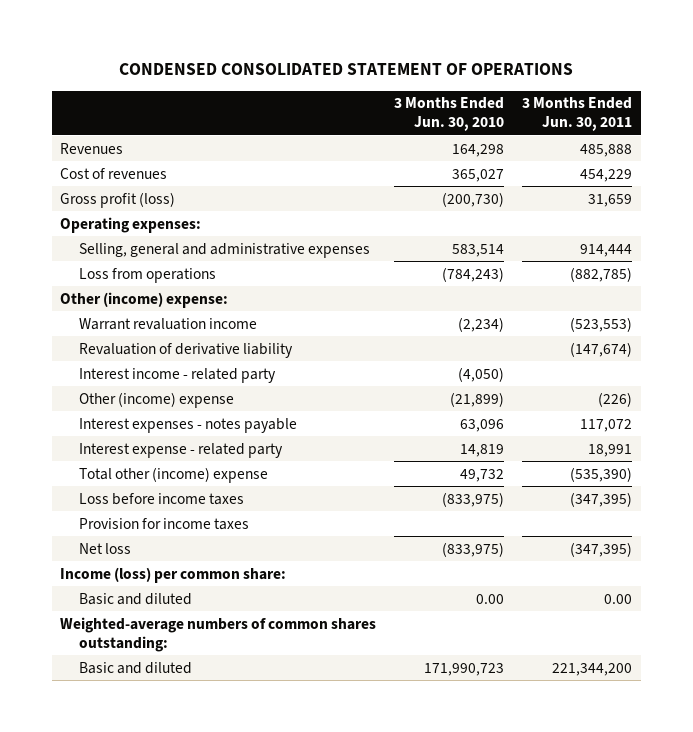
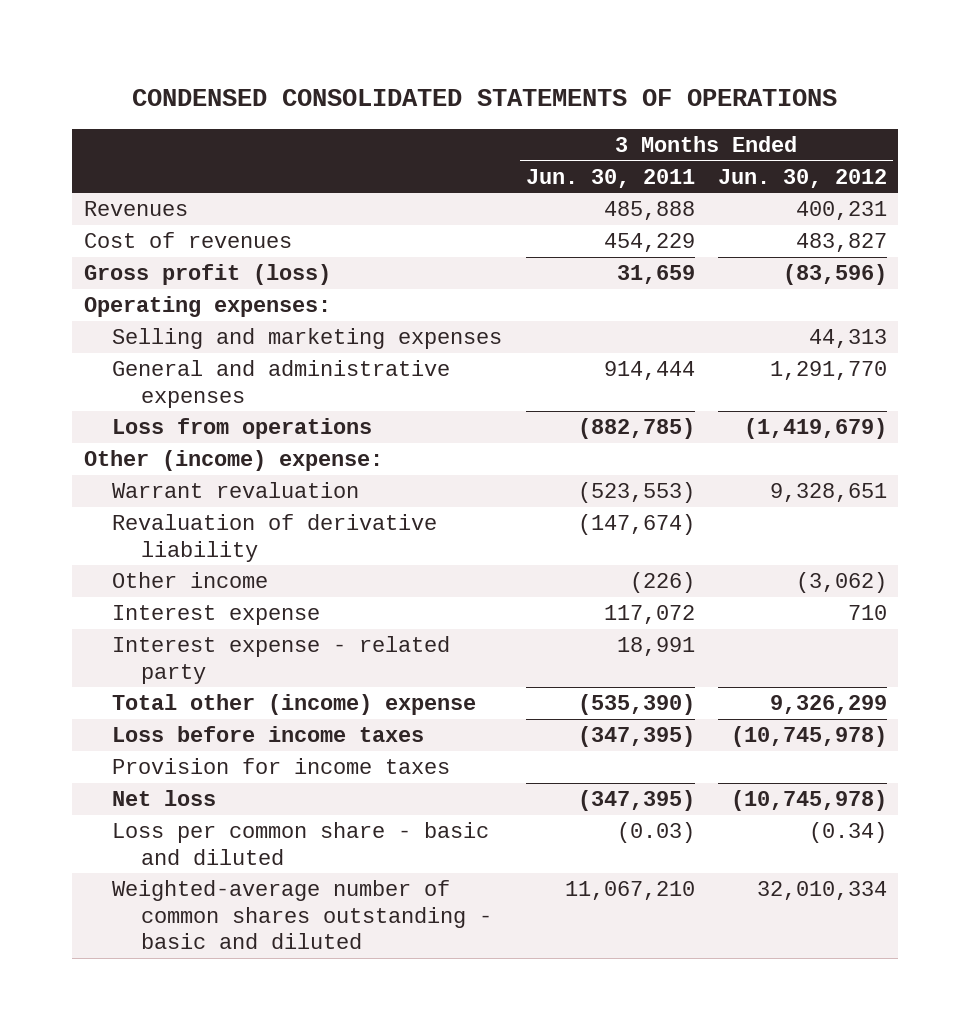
- CONDENSED CONSOLIDATED STATEMENT OF OPERATIONS
+ CONDENSED CONSOLIDATED STATEMENTS OF OPERATIONS
- | 3 Months Ended Jun. 30, 2010 | 3 Months Ended Jun. 30, 2011
+ | 3 Months Ended Jun. 30, 2011 | 3 Months Ended Jun. 30, 2012
- Selling, general and administrative expenses | 583,514 | 914,444
+ Selling and marketing expenses | | 44,313
+ General and administrative expenses | 914,444 | 1,291,770
- Warrant revaluation income | (2,234) | (523,553)
+ Warrant revaluation | (523,553) | 9,328,651
- Interest income - related party | (4,050) |
- Other (income) expense | (21,899) | (226)
- Interest expenses - notes payable | 63,096 | 117,072
+ Other income | (226) | (3,062)
+ Interest expense | 117,072 | 710
- Income (loss) per common share:
- Basic and diluted | 0.00 | 0.00
- Weighted-average numbers of common shares outstanding:
- Basic and diluted | 171,990,723 | 221,344,200
+ Loss per common share - basic and diluted | (0.03) | (0.34)
+ Weighted-average number of common shares outstanding - basic and diluted | 11,067,210 | 32,010,334

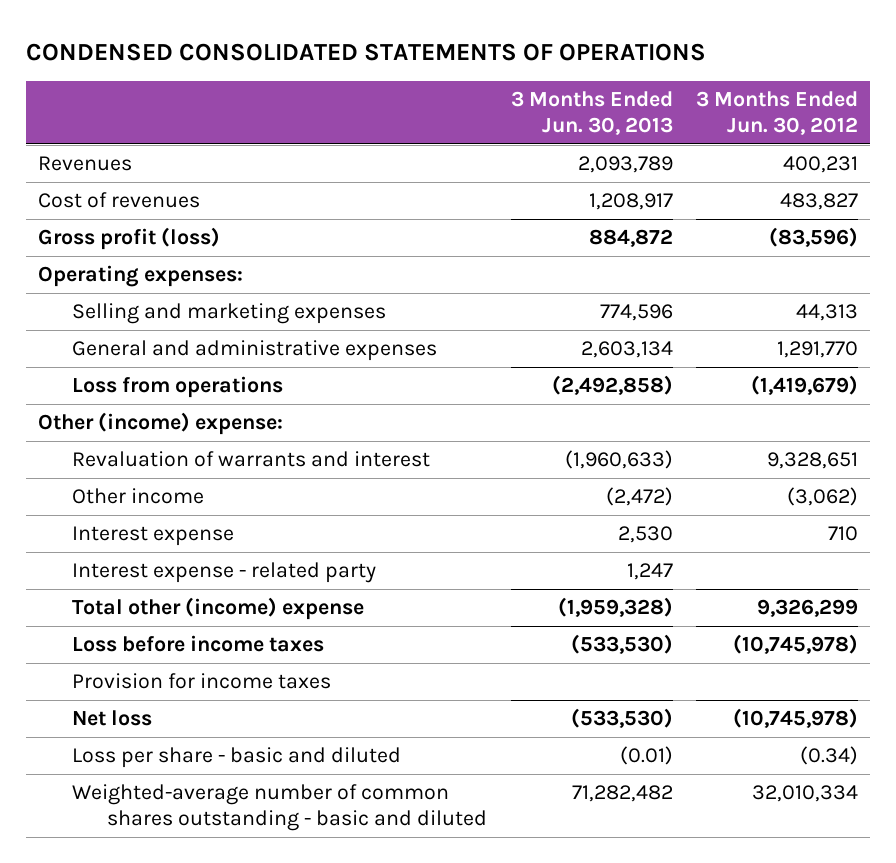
- | 3 Months Ended Jun. 30, 2011 | 3 Months Ended Jun. 30, 2012
+ | 3 Months Ended Jun. 30, 2013 | 3 Months Ended Jun. 30, 2012
- Warrant revaluation | (523,553) | 9,328,651
- Revaluation of derivative liability | (147,674) |
+ Revaluation of warrants and interest | (1,960,633) | 9,328,651
- Loss per common share - basic and diluted | (0.03) | (0.34)
+ Loss per share - basic and diluted | (0.01) | (0.34)

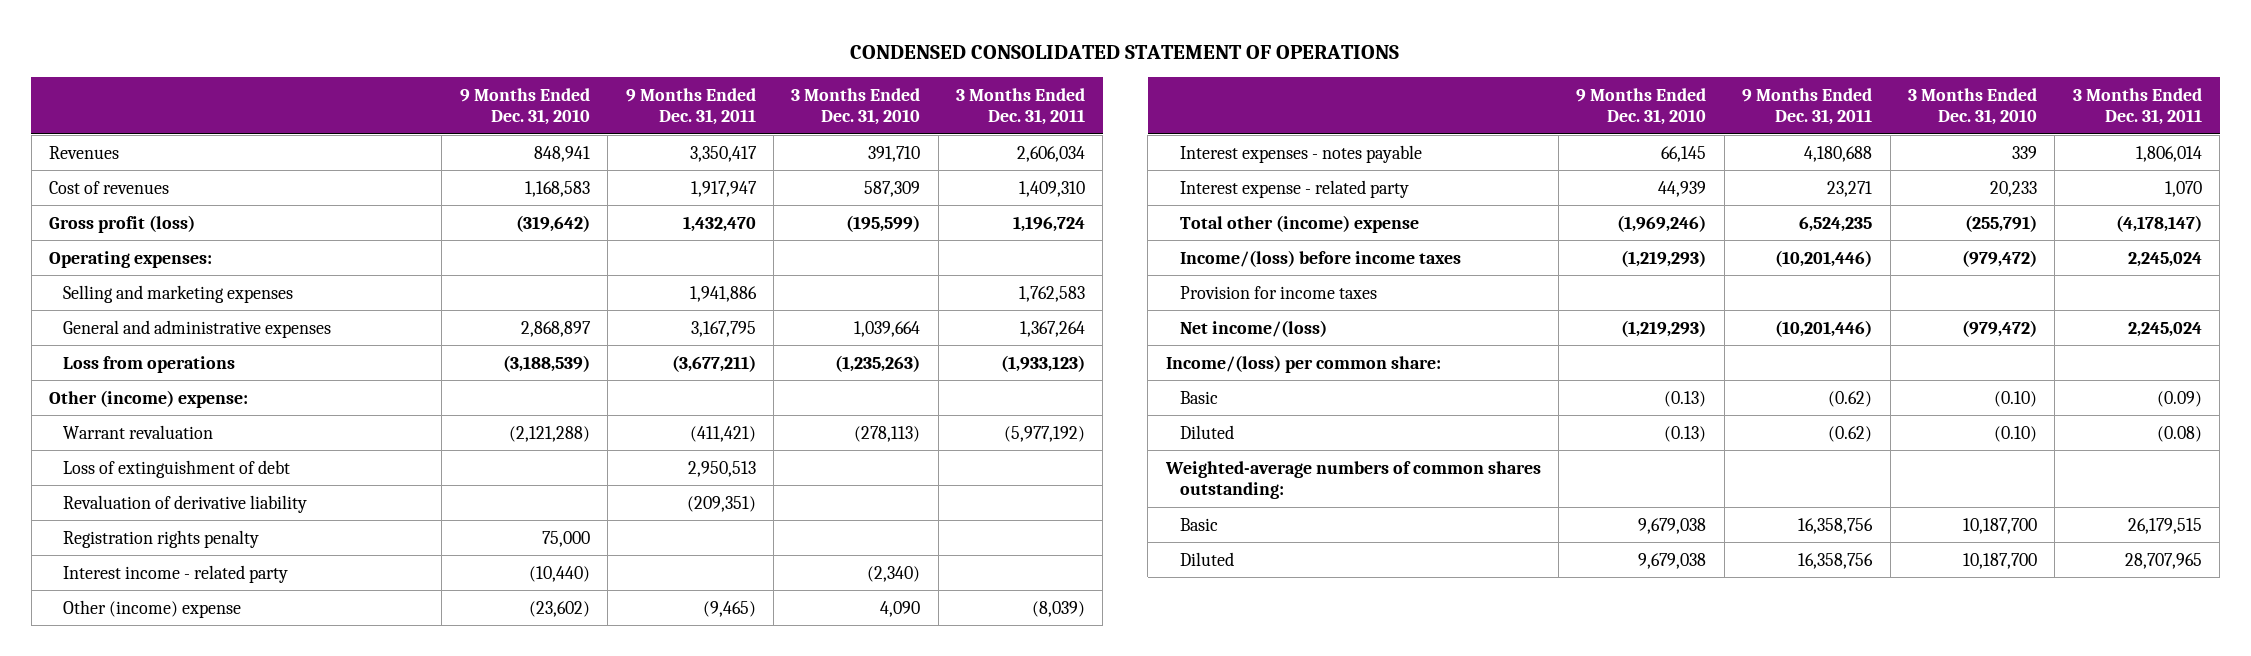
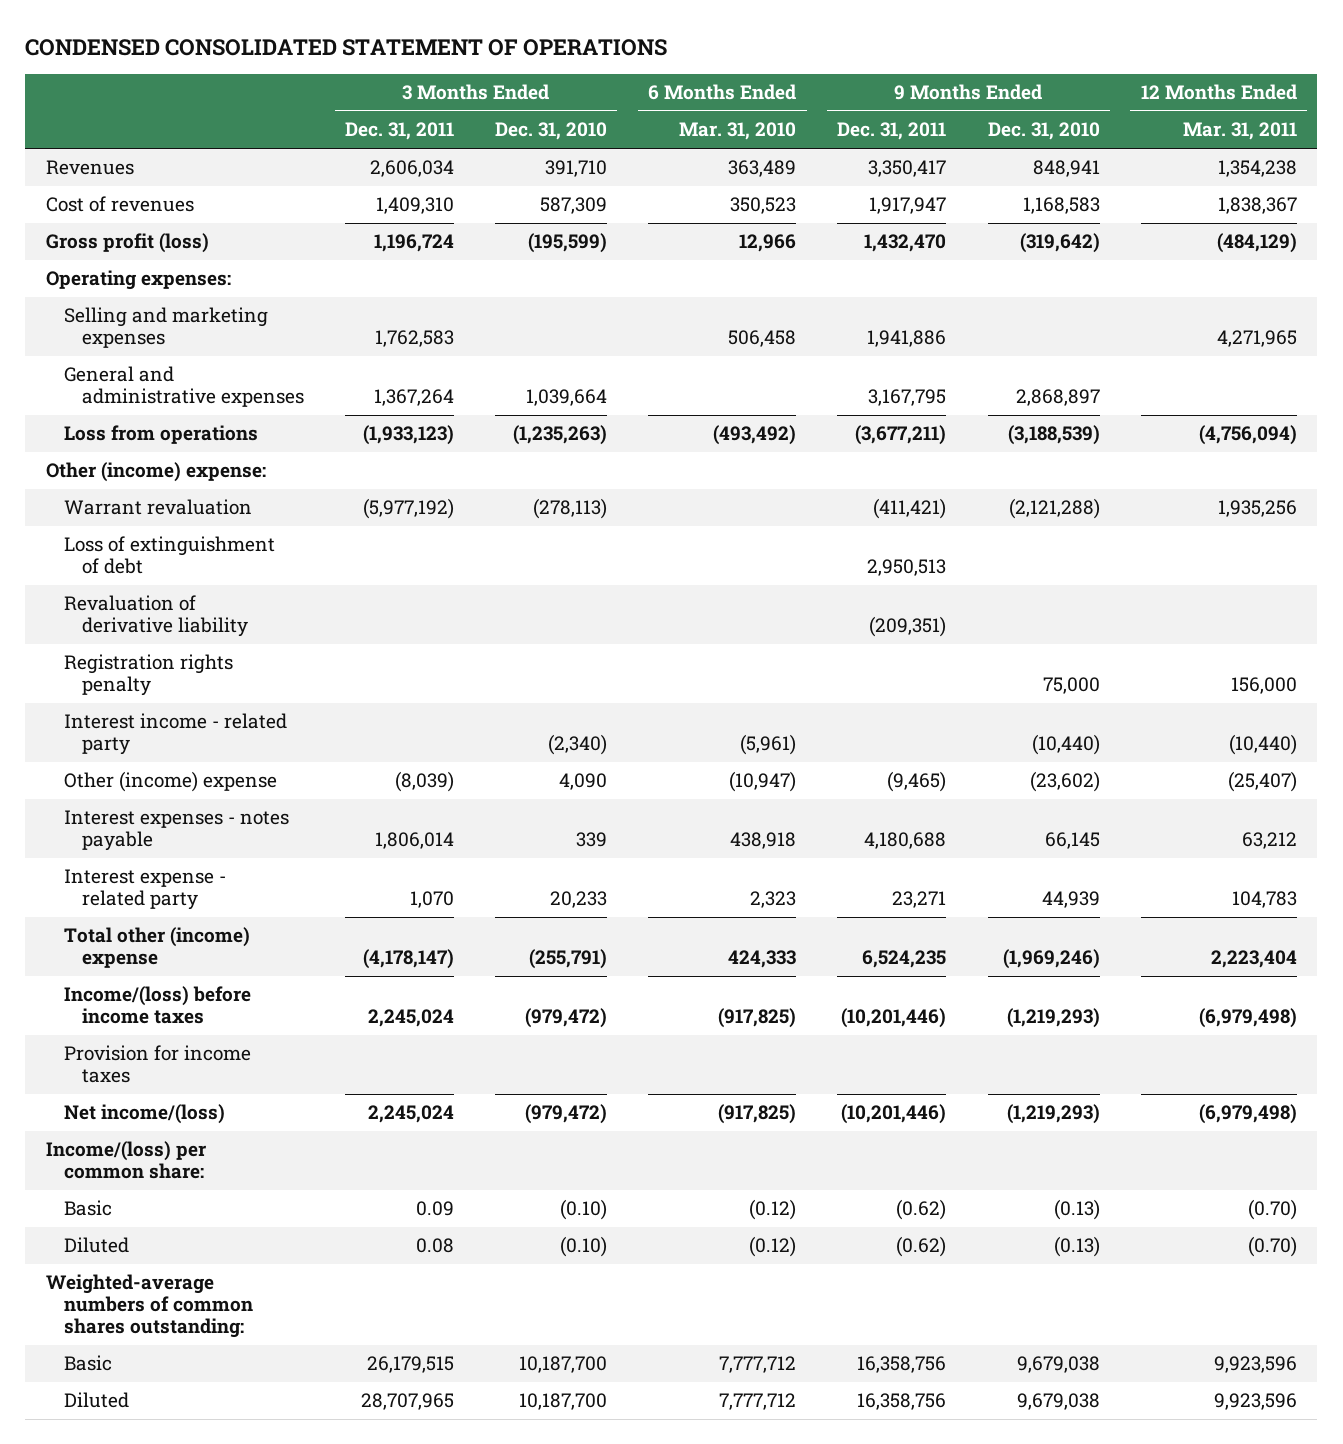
- | 9 Months Ended Dec. 31, 2010 | 9 Months Ended Dec. 31, 2011 | 3 Months Ended Dec. 31, 2010 | 3 Months Ended Dec. 31, 2011
+ | 3 Months Ended Dec. 31, 2011 | 3 Months Ended Dec. 31, 2010 | 6 Months Ended Mar. 31, 2010 | 9 Months Ended Dec. 31, 2011 | 9 Months Ended Dec. 31, 2010 | 12 Months Ended Mar. 31, 2011
- Basic | (0.13) | (0.62) | (0.10) | (0.09)
- Diluted | (0.13) | (0.62) | (0.10) | (0.08)
+ Basic | 0.09 | (0.10) | (0.12) | (0.62) | (0.13) | (0.70)
+ Diluted | 0.08 | (0.10) | (0.12) | (0.62) | (0.13) | (0.70)

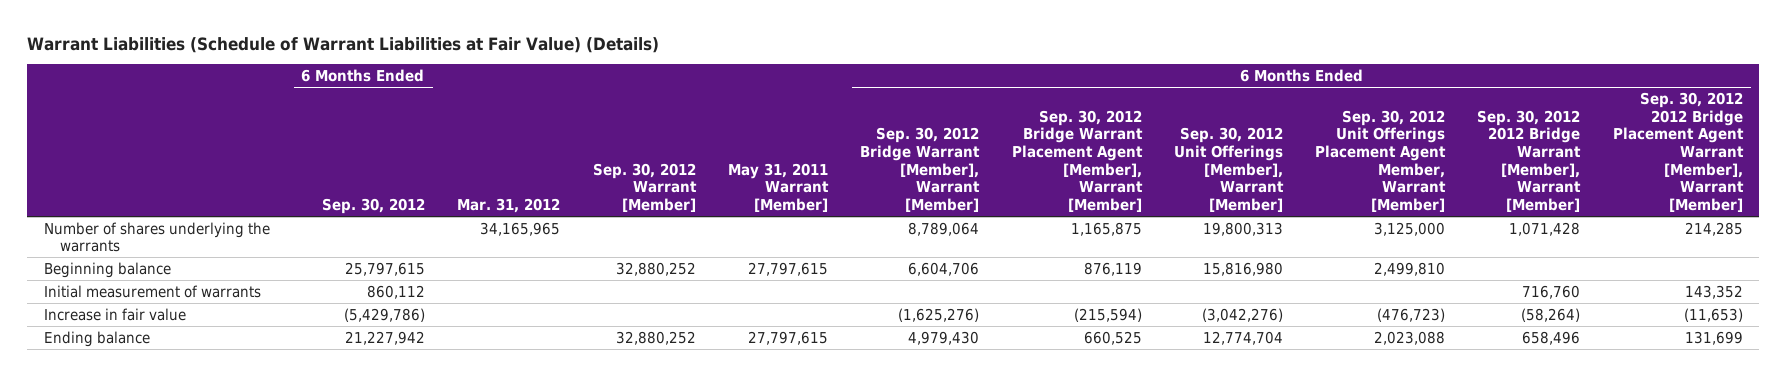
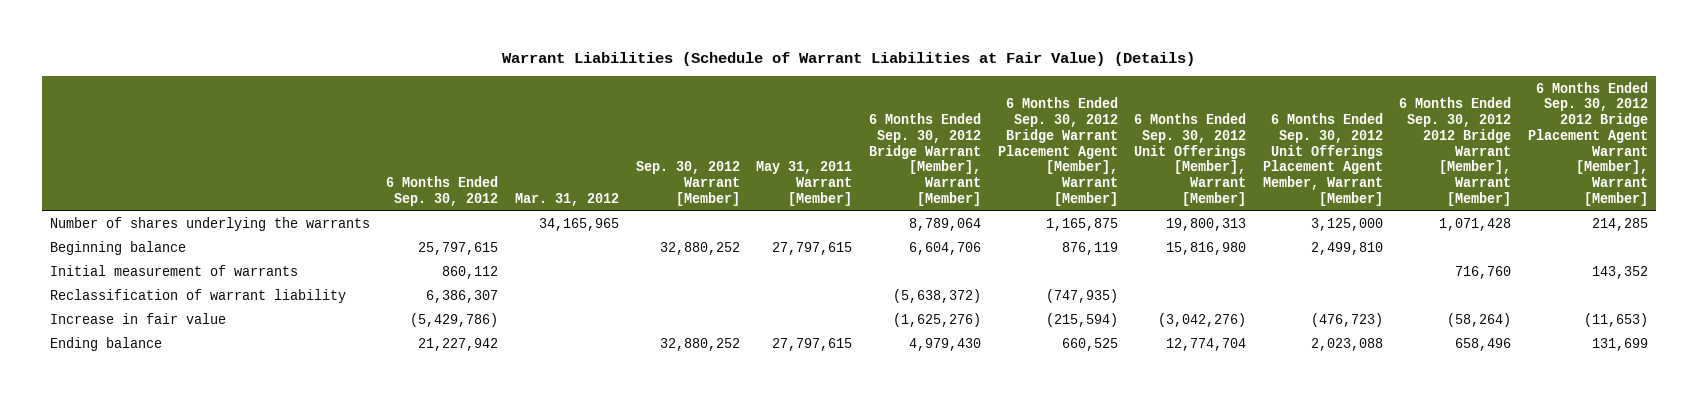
+ Reclassification of warrant liability | 6,386,307 | | | | (5,638,372) | (747,935) | | | |

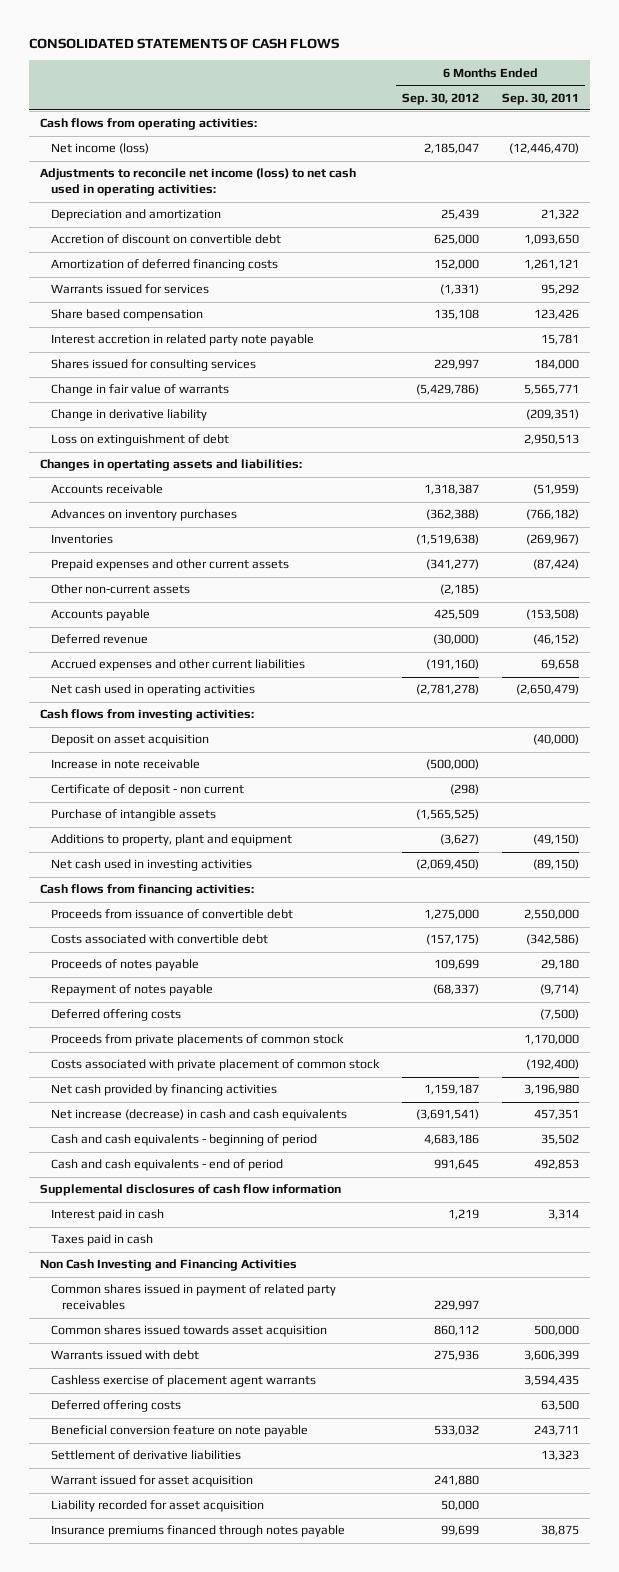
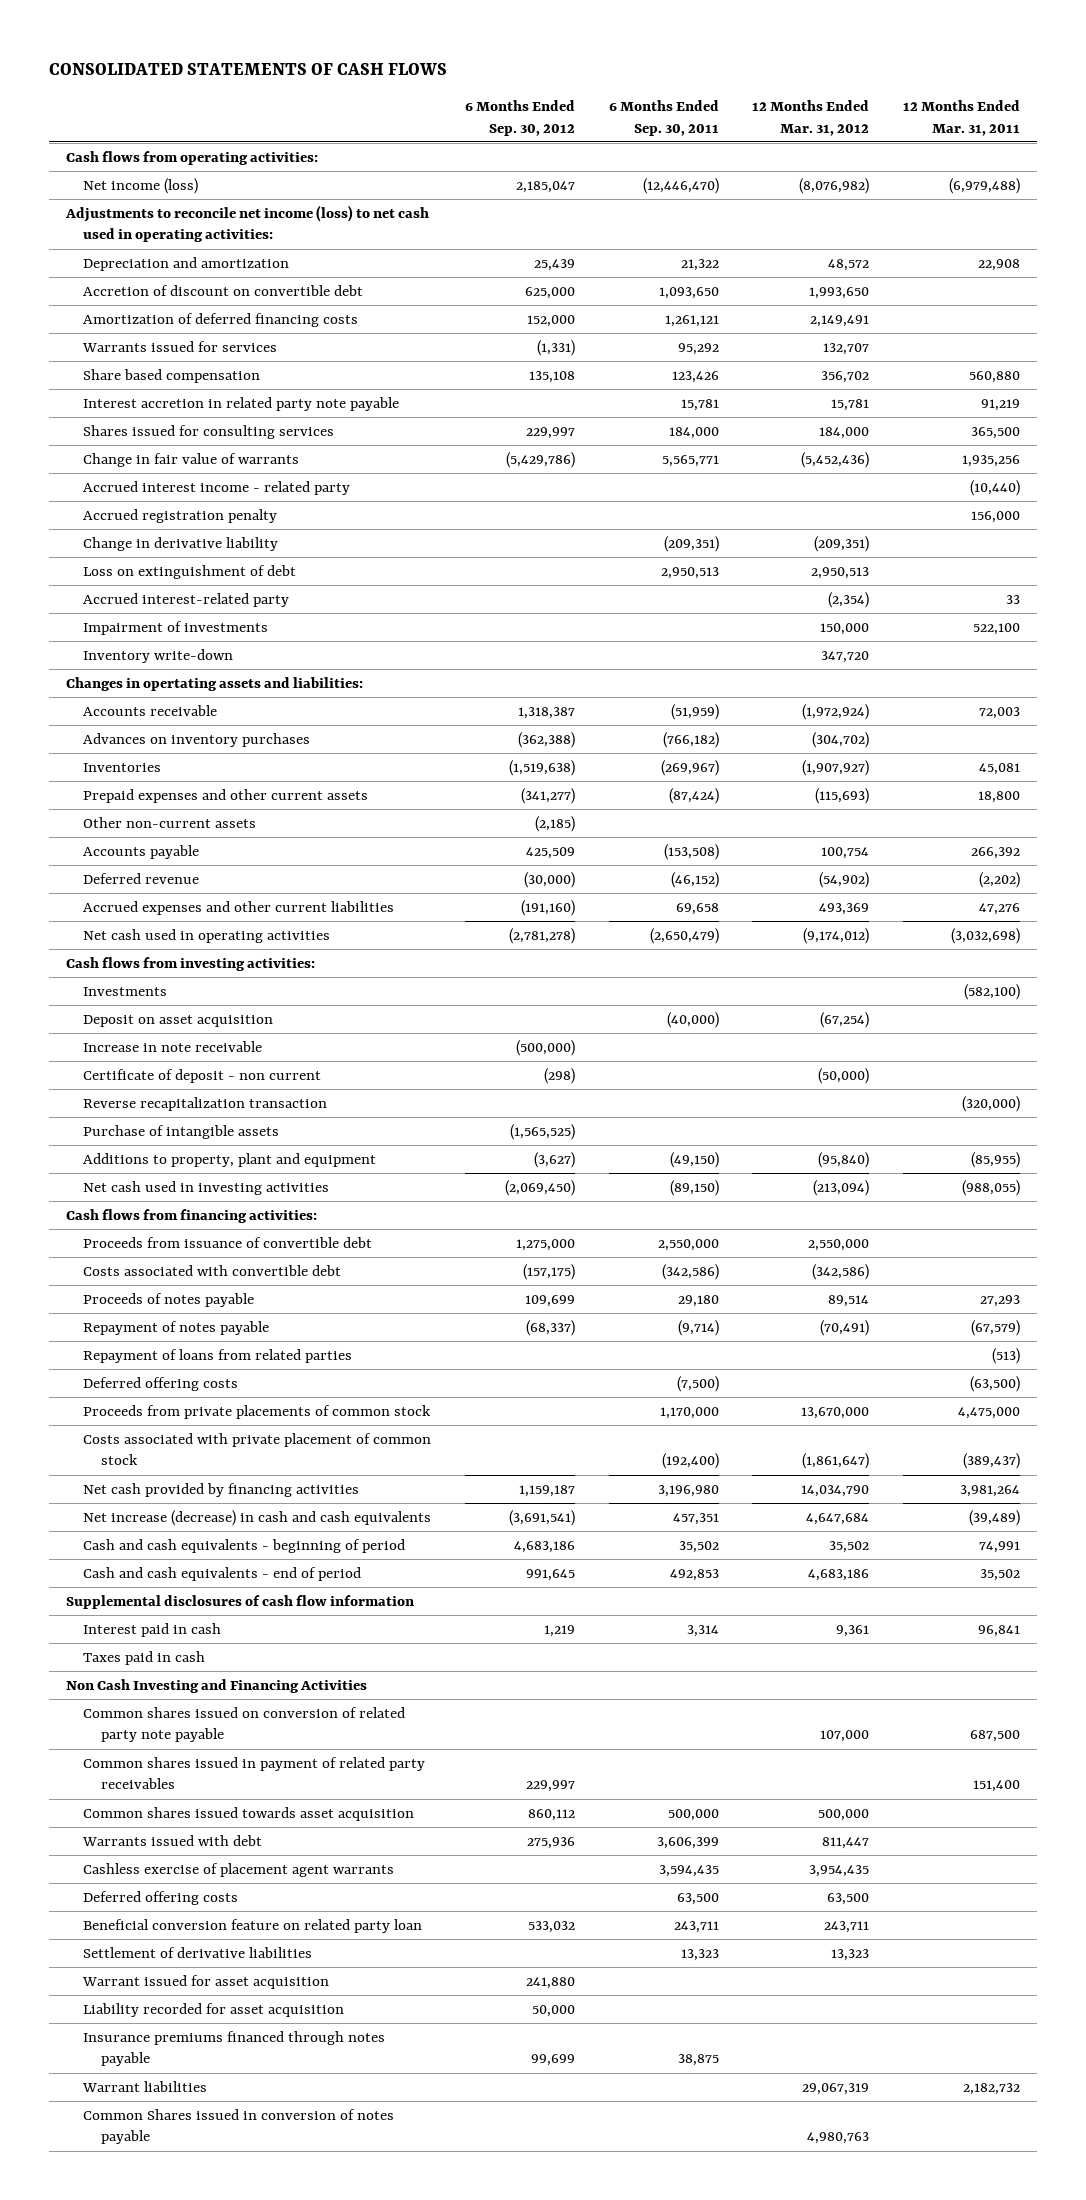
- | 6 Months Ended Sep. 30, 2012 | 6 Months Ended Sep. 30, 2011
+ | 6 Months Ended Sep. 30, 2012 | 6 Months Ended Sep. 30, 2011 | 12 Months Ended Mar. 31, 2012 | 12 Months Ended Mar. 31, 2011
+ Accrued interest income - related party | | | | (10,440)
+ Accrued registration penalty | | | | 156,000
+ Accrued interest-related party | | | (2,354) | 33
+ Impairment of investments | | | 150,000 | 522,100
+ Inventory write-down | | | 347,720 |
+ Investments | | | | (582,100)
+ Reverse recapitalization transaction | | | | (320,000)
+ Repayment of loans from related parties | | | | (513)
+ Common shares issued on conversion of related party note payable | | | 107,000 | 687,500
- Beneficial conversion feature on note payable | 533,032 | 243,711
+ Beneficial conversion feature on related party loan | 533,032 | 243,711 | 243,711 |
+ Warrant liabilities | | | 29,067,319 | 2,182,732
+ Common Shares issued in conversion of notes payable | | | 4,980,763 |

